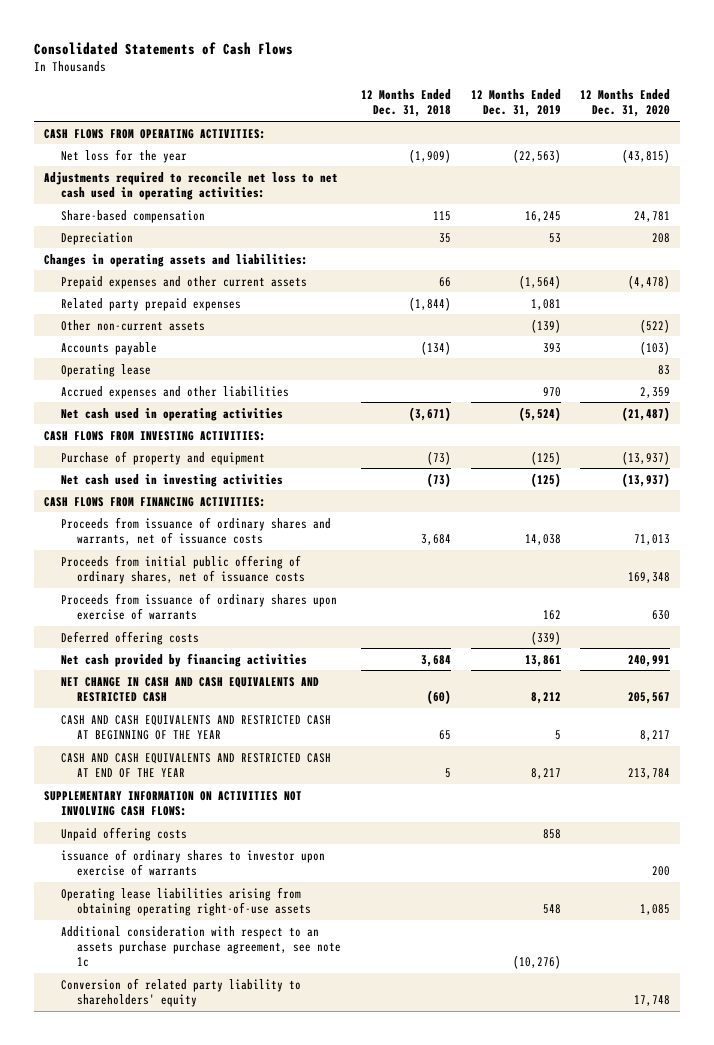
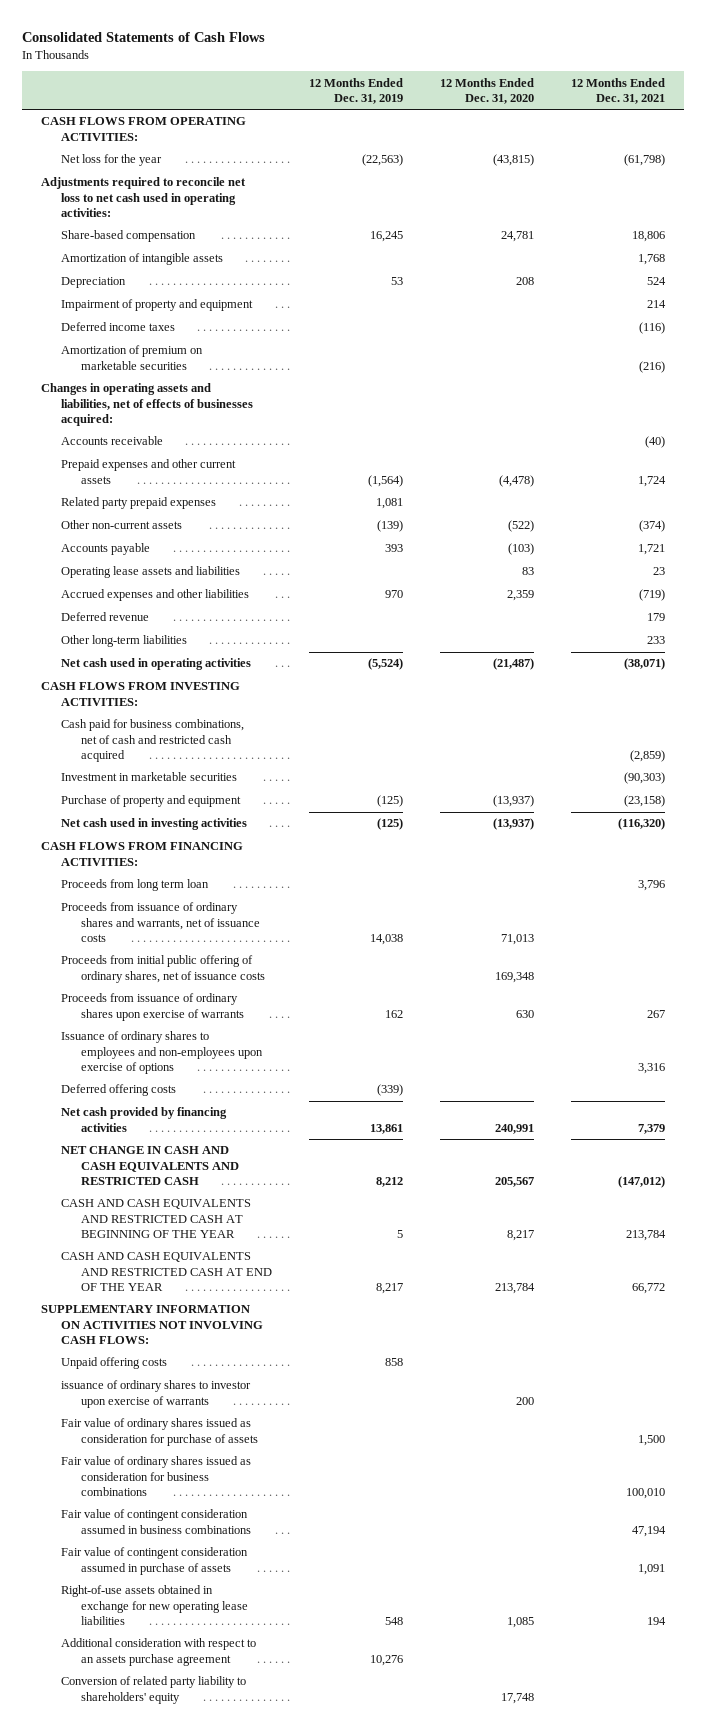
- | 12 Months Ended Dec. 31, 2018 | 12 Months Ended Dec. 31, 2019 | 12 Months Ended Dec. 31, 2020
+ | 12 Months Ended Dec. 31, 2019 | 12 Months Ended Dec. 31, 2020 | 12 Months Ended Dec. 31, 2021
+ Amortization of intangible assets | | | 1,768
- Changes in operating assets and liabilities:
+ Impairment of property and equipment | | | 214
+ Deferred income taxes | | | (116)
+ Amortization of premium on marketable securities | | | (216)
+ Changes in operating assets and liabilities, net of effects of businesses acquired:
+ Accounts receivable | | | (40)
- Operating lease | | | 83
+ Operating lease assets and liabilities | | 83 | 23
+ Deferred revenue | | | 179
+ Other long-term liabilities | | | 233
+ Cash paid for business combinations, net of cash and restricted cash acquired | | | (2,859)
+ Investment in marketable securities | | | (90,303)
+ Proceeds from long term loan | | | 3,796
+ Issuance of ordinary shares to employees and non-employees upon exercise of options | | | 3,316
- Operating lease liabilities arising from obtaining operating right-of-use assets | | 548 | 1,085
- Additional consideration with respect to an assets purchase purchase agreement, see note 1c | | (10,276) |
+ Fair value of ordinary shares issued as consideration for purchase of assets | | | 1,500
+ Fair value of ordinary shares issued as consideration for business combinations | | | 100,010
+ Fair value of contingent consideration assumed in business combinations | | | 47,194
+ Fair value of contingent consideration assumed in purchase of assets | | | 1,091
+ Right-of-use assets obtained in exchange for new operating lease liabilities | 548 | 1,085 | 194
+ Additional consideration with respect to an assets purchase agreement | 10,276 | |

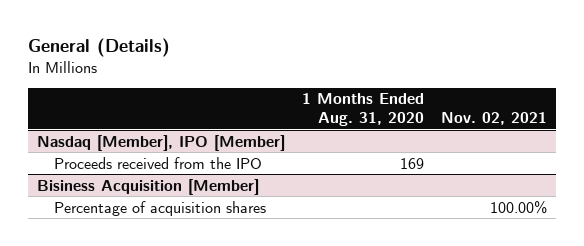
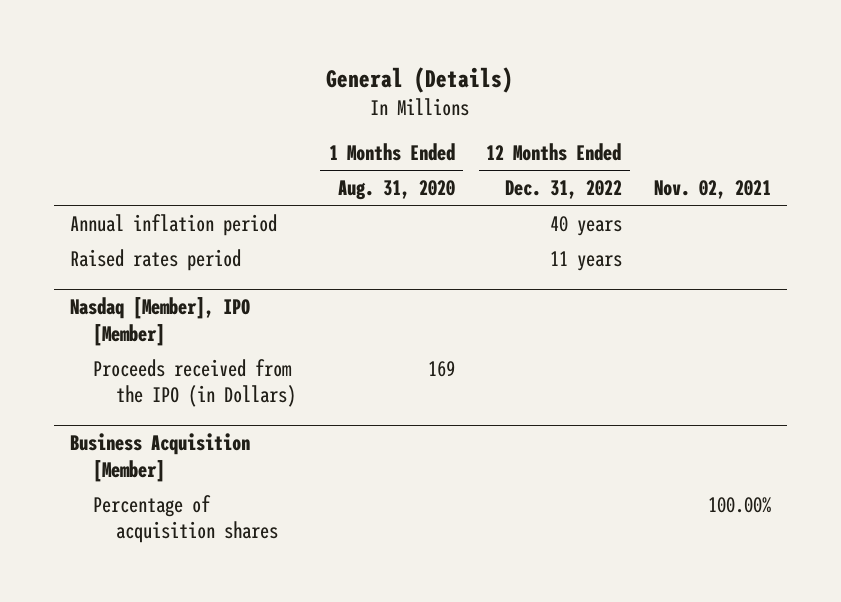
- | 1 Months Ended Aug. 31, 2020 | Nov. 02, 2021
+ | 1 Months Ended Aug. 31, 2020 | 12 Months Ended Dec. 31, 2022 | Nov. 02, 2021
+ Annual inflation period | | 40 years |
+ Raised rates period | | 11 years |
@ Nasdaq [Member], IPO [Member]
- Proceeds received from the IPO | 169 |
- Bisiness Acquisition [Member]
@ Nasdaq [Member], IPO [Member]
+ Proceeds received from the IPO (in Dollars) | 169 | |
+ Business Acquisition [Member]

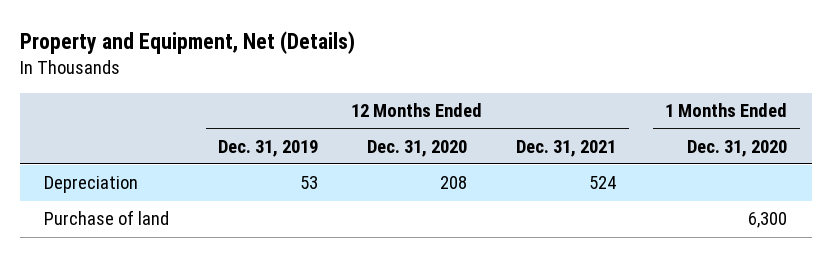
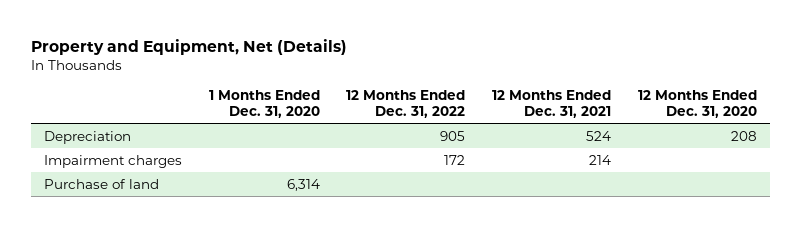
- | 12 Months Ended Dec. 31, 2019 | 12 Months Ended Dec. 31, 2020 | 12 Months Ended Dec. 31, 2021 | 1 Months Ended Dec. 31, 2020
+ | 1 Months Ended Dec. 31, 2020 | 12 Months Ended Dec. 31, 2022 | 12 Months Ended Dec. 31, 2021 | 12 Months Ended Dec. 31, 2020
- Purchase of land | | | | 6,300
+ Impairment charges | | 172 | 214 |
+ Purchase of land | 6,314 | | |

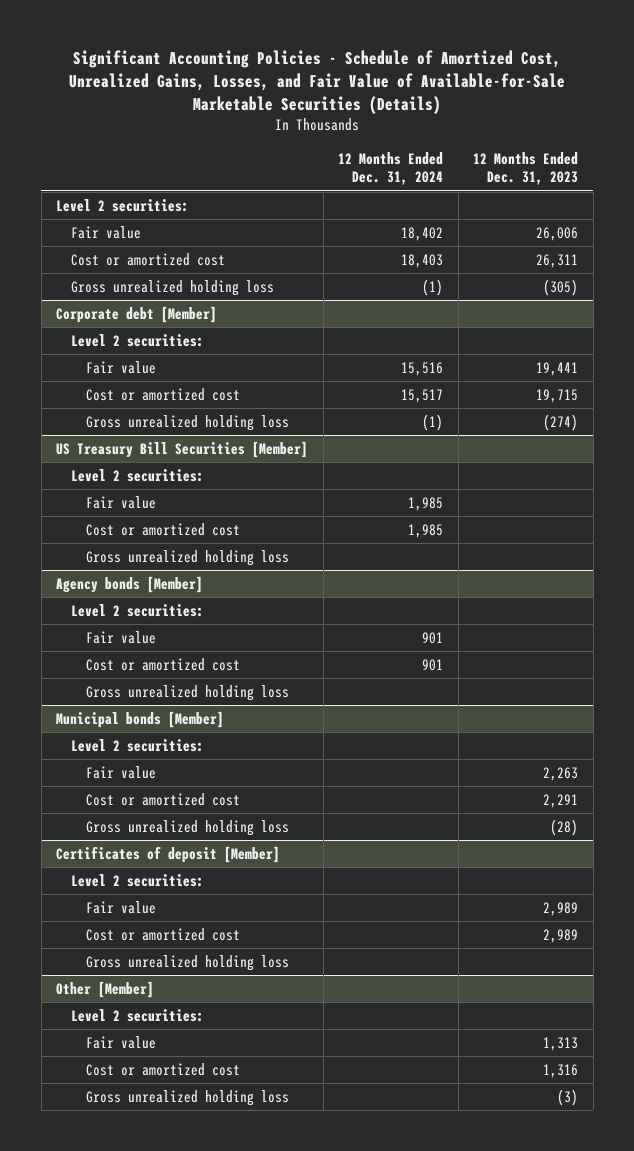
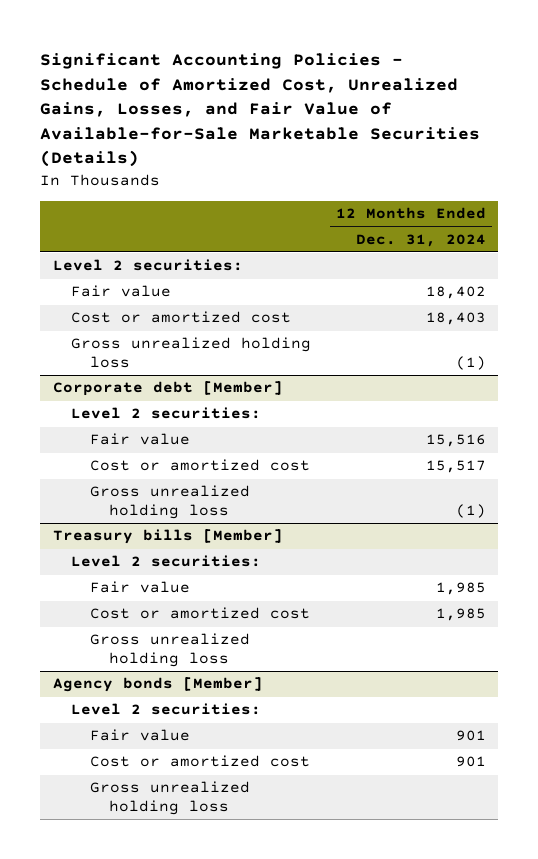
- | 12 Months Ended Dec. 31, 2024 | 12 Months Ended Dec. 31, 2023
+ | 12 Months Ended Dec. 31, 2024
- US Treasury Bill Securities [Member]
+ Treasury bills [Member]
- Municipal bonds [Member]
- Level 2 securities:
- Fair value | | 2,263
- Cost or amortized cost | | 2,291
- Gross unrealized holding loss | | (28)
- Certificates of deposit [Member]
- Level 2 securities:
- Fair value | | 2,989
- Cost or amortized cost | | 2,989
- Gross unrealized holding loss
- Other [Member]
- Level 2 securities:
- Fair value | | 1,313
- Cost or amortized cost | | 1,316
- Gross unrealized holding loss | | (3)

